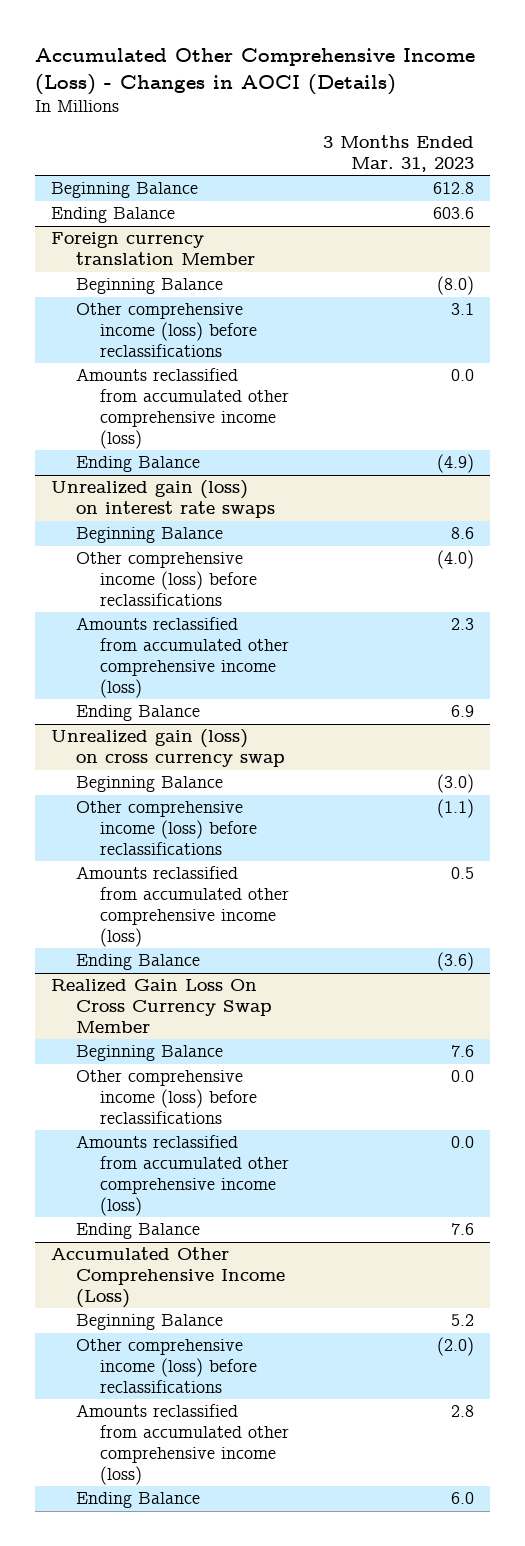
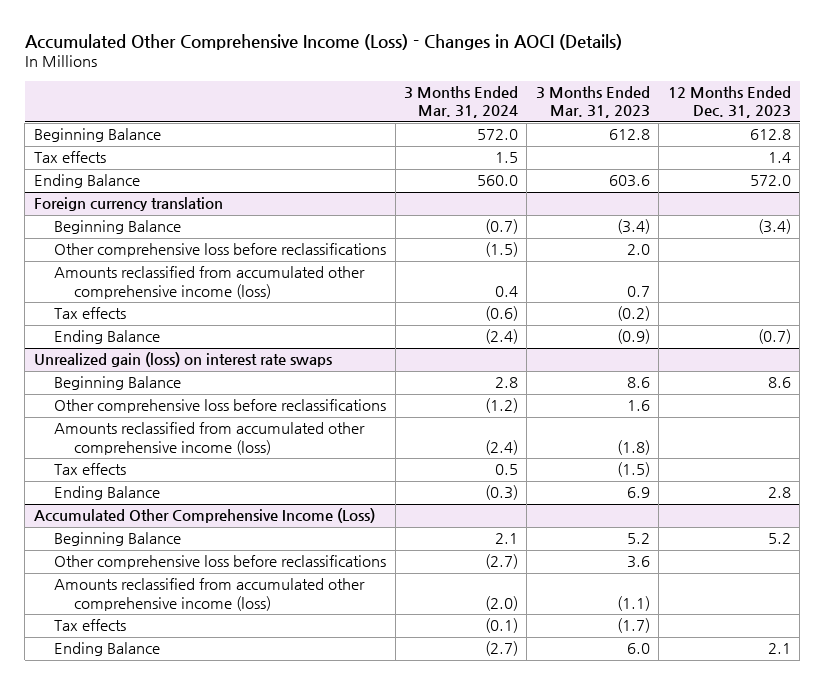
- | 3 Months Ended Mar. 31, 2023
+ | 3 Months Ended Mar. 31, 2024 | 3 Months Ended Mar. 31, 2023 | 12 Months Ended Dec. 31, 2023
+ Tax effects | 1.5 | | 1.4
- Foreign currency translation Member
- Beginning Balance | (8.0)
- Other comprehensive income (loss) before reclassifications | 3.1
- Amounts reclassified from accumulated other comprehensive income (loss) | 0.0
- Ending Balance | (4.9)
+ Foreign currency translation
+ Beginning Balance | (0.7) | (3.4) | (3.4)
+ Other comprehensive loss before reclassifications | (1.5) | 2.0 |
+ Amounts reclassified from accumulated other comprehensive income (loss) | 0.4 | 0.7 |
+ Tax effects | (0.6) | (0.2) |
+ Ending Balance | (2.4) | (0.9) | (0.7)
@ Unrealized gain (loss) on interest rate swaps
- Other comprehensive income (loss) before reclassifications | (4.0)
- Amounts reclassified from accumulated other comprehensive income (loss) | 2.3
+ Other comprehensive loss before reclassifications | (1.2) | 1.6 |
+ Amounts reclassified from accumulated other comprehensive income (loss) | (2.4) | (1.8) |
+ Tax effects | 0.5 | (1.5) |
- Unrealized gain (loss) on cross currency swap
- Beginning Balance | (3.0)
- Other comprehensive income (loss) before reclassifications | (1.1)
- Amounts reclassified from accumulated other comprehensive income (loss) | 0.5
- Ending Balance | (3.6)
- Realized Gain Loss On Cross Currency Swap Member
- Beginning Balance | 7.6
- Other comprehensive income (loss) before reclassifications | 0.0
- Amounts reclassified from accumulated other comprehensive income (loss) | 0.0
- Ending Balance | 7.6
@ Accumulated Other Comprehensive Income (Loss)
- Other comprehensive income (loss) before reclassifications | (2.0)
- Amounts reclassified from accumulated other comprehensive income (loss) | 2.8
+ Other comprehensive loss before reclassifications | (2.7) | 3.6 |
+ Amounts reclassified from accumulated other comprehensive income (loss) | (2.0) | (1.1) |
+ Tax effects | (0.1) | (1.7) |

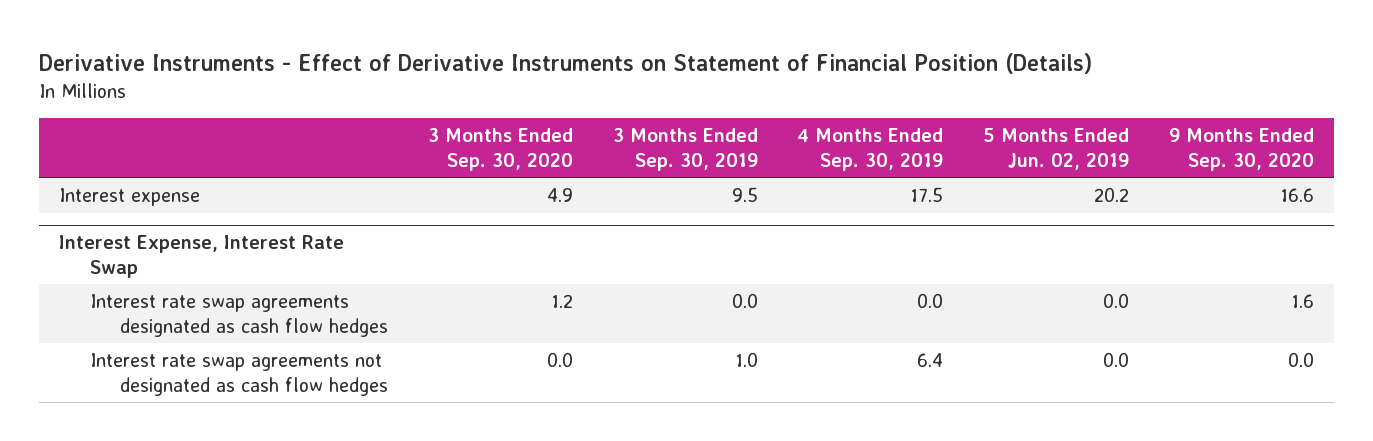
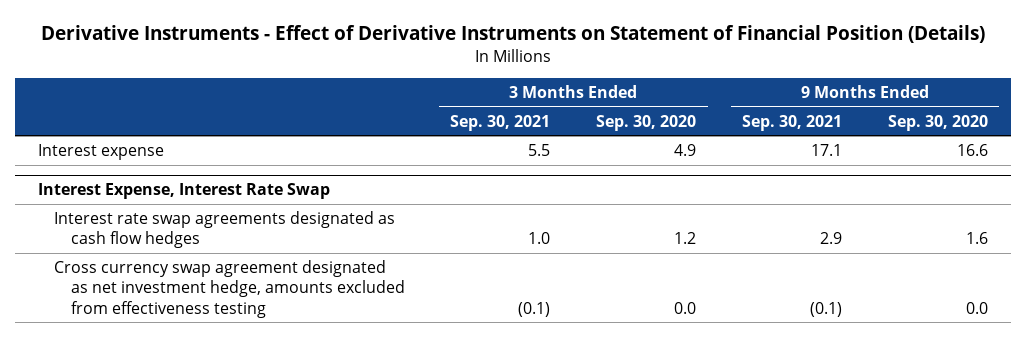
- | 3 Months Ended Sep. 30, 2020 | 3 Months Ended Sep. 30, 2019 | 4 Months Ended Sep. 30, 2019 | 5 Months Ended Jun. 02, 2019 | 9 Months Ended Sep. 30, 2020
+ | 3 Months Ended Sep. 30, 2021 | 3 Months Ended Sep. 30, 2020 | 9 Months Ended Sep. 30, 2021 | 9 Months Ended Sep. 30, 2020
@ Interest Expense, Interest Rate Swap
- Interest rate swap agreements not designated as cash flow hedges | 0.0 | 1.0 | 6.4 | 0.0 | 0.0
+ Cross currency swap agreement designated as net investment hedge, amounts excluded from effectiveness testing | (0.1) | 0.0 | (0.1) | 0.0

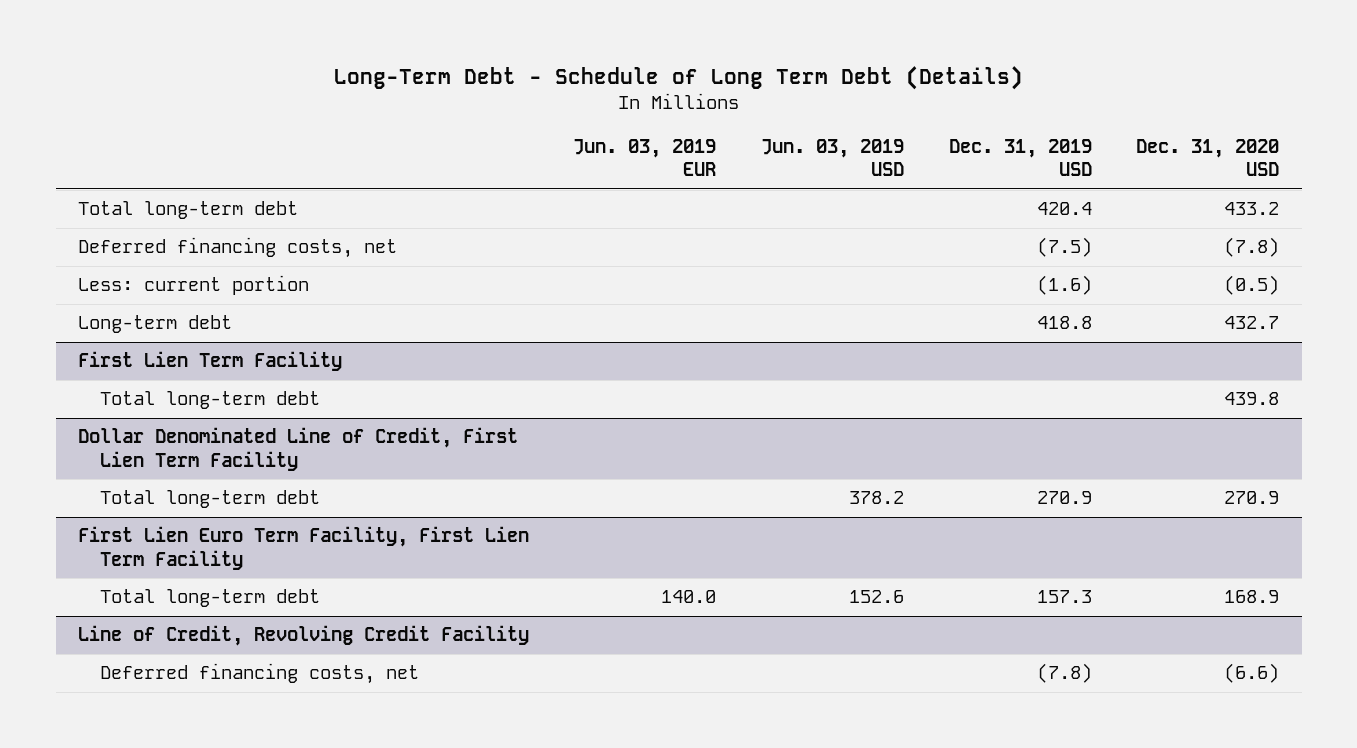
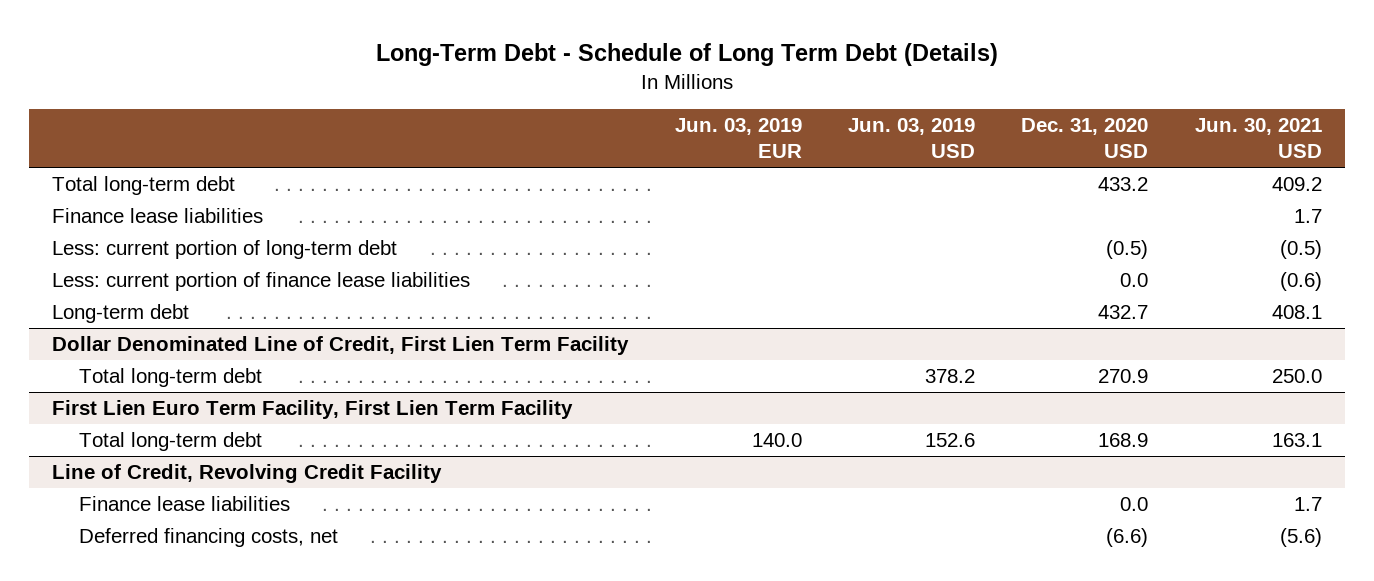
- | Jun. 03, 2019 EUR | Jun. 03, 2019 USD | Dec. 31, 2019 USD | Dec. 31, 2020 USD
+ | Jun. 03, 2019 EUR | Jun. 03, 2019 USD | Dec. 31, 2020 USD | Jun. 30, 2021 USD
- Deferred financing costs, net | | | (7.5) | (7.8)
- Less: current portion | | | (1.6) | (0.5)
+ Finance lease liabilities | | | | 1.7
+ Less: current portion of long-term debt | | | (0.5) | (0.5)
+ Less: current portion of finance lease liabilities | | | 0.0 | (0.6)
- First Lien Term Facility
- Total long-term debt | | | | 439.8
@ Line of Credit, Revolving Credit Facility
+ Finance lease liabilities | | | 0.0 | 1.7

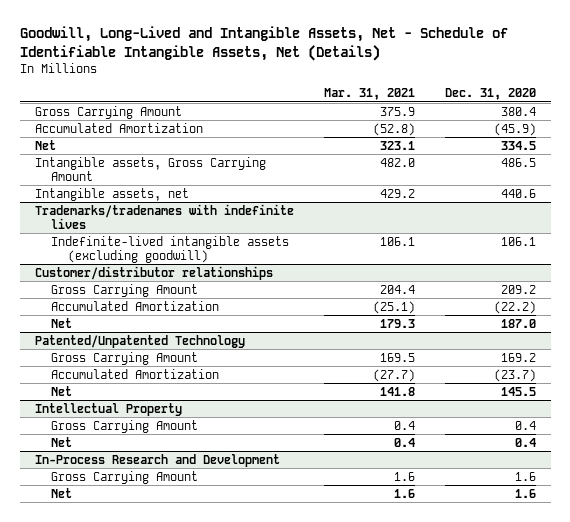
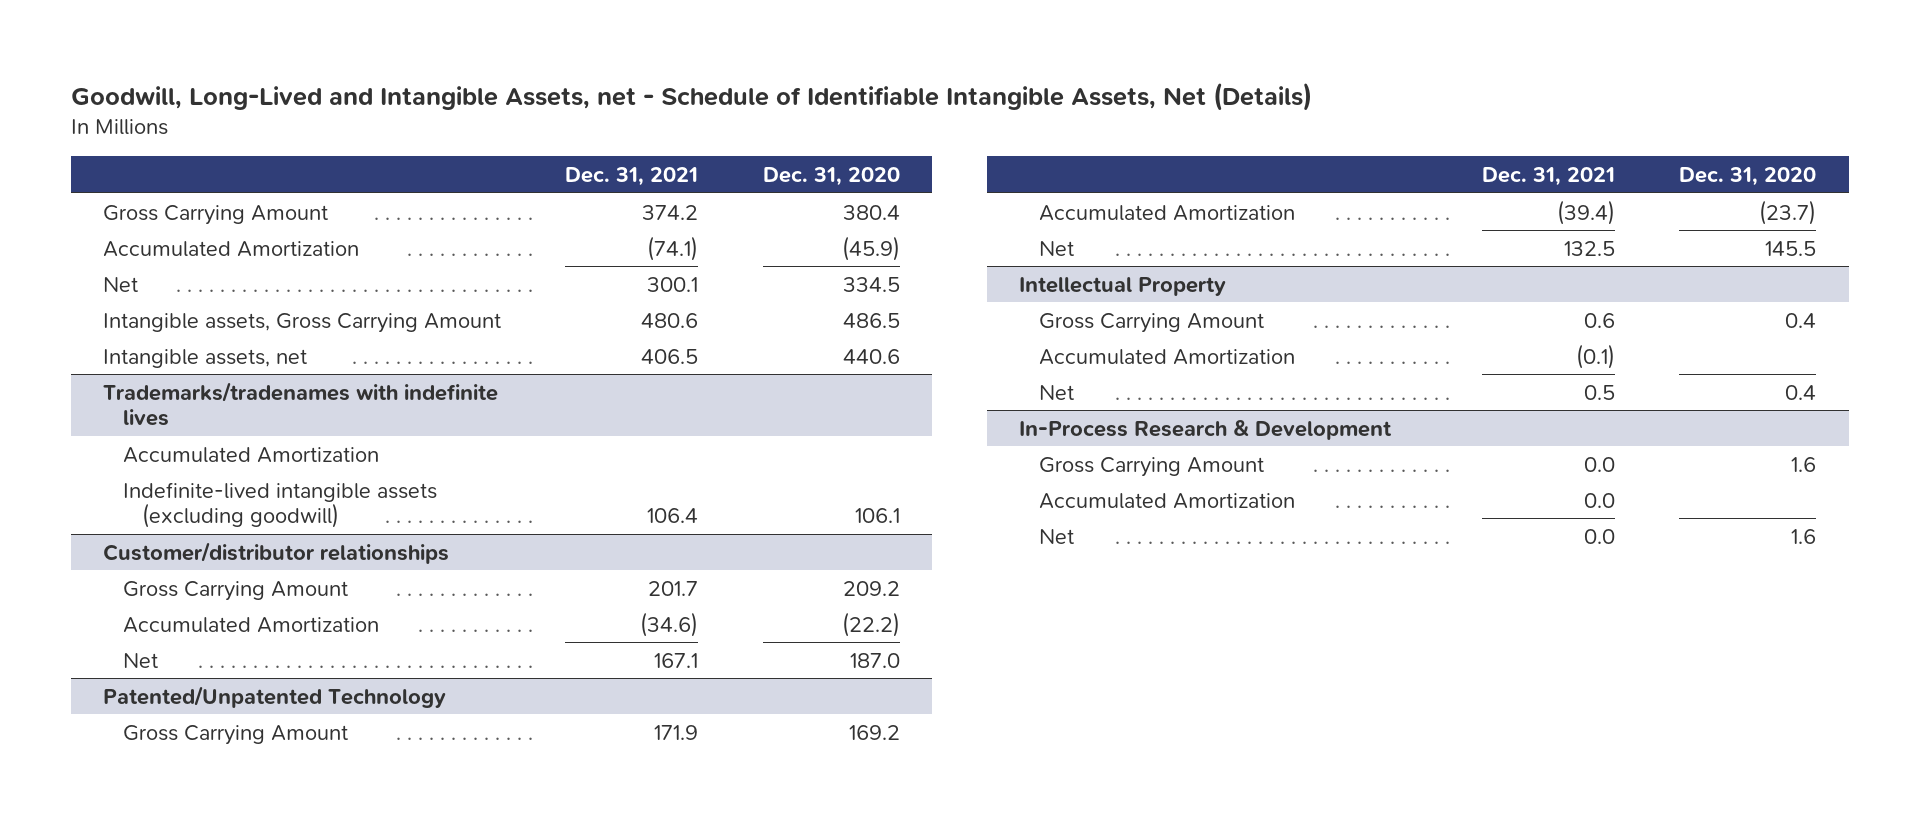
- Goodwill, Long-Lived and Intangible Assets, Net - Schedule of Identifiable Intangible Assets, Net (Details)
+ Goodwill, Long-Lived and Intangible Assets, net - Schedule of Identifiable Intangible Assets, Net (Details)
- | Mar. 31, 2021 | Dec. 31, 2020
+ | Dec. 31, 2021 | Dec. 31, 2020
@ Trademarks/tradenames with indefinite lives
+ Accumulated Amortization
@ Intellectual Property
+ Accumulated Amortization | (0.1) |
- In-Process Research and Development
+ In-Process Research & Development
+ Accumulated Amortization | 0.0 |

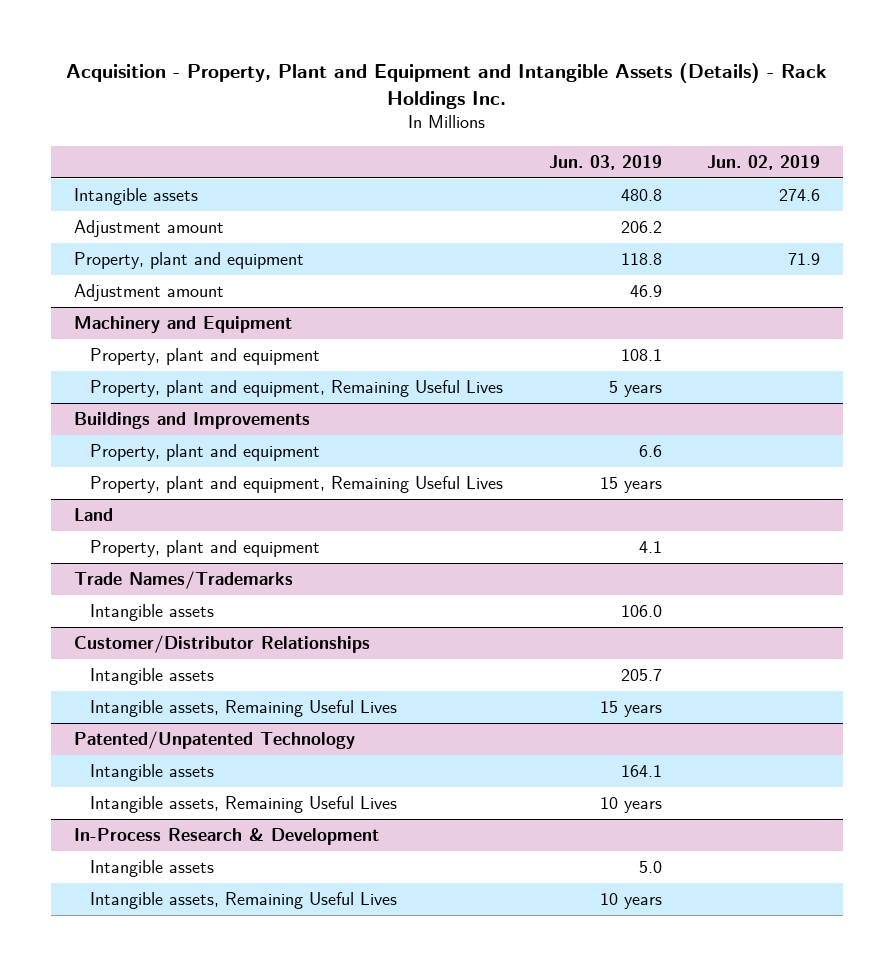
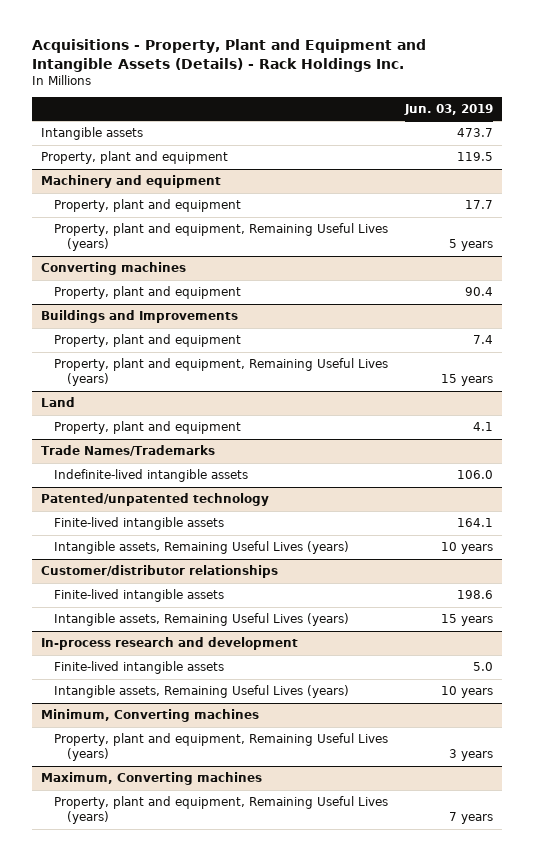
- Acquisition - Property, Plant and Equipment and Intangible Assets (Details) - Rack Holdings Inc.
+ Acquisitions - Property, Plant and Equipment and Intangible Assets (Details) - Rack Holdings Inc.
- | Jun. 03, 2019 | Jun. 02, 2019
+ | Jun. 03, 2019
- Intangible assets | 480.8 | 274.6
- Adjustment amount | 206.2 |
- Property, plant and equipment | 118.8 | 71.9
- Adjustment amount | 46.9 |
- Machinery and Equipment
- Property, plant and equipment | 108.1 |
- Property, plant and equipment, Remaining Useful Lives | 5 years |
+ Intangible assets | 473.7
+ Property, plant and equipment | 119.5
+ Machinery and equipment
+ Property, plant and equipment | 17.7
+ Property, plant and equipment, Remaining Useful Lives (years) | 5 years
+ Converting machines
+ Property, plant and equipment | 90.4
@ Buildings and Improvements
- Property, plant and equipment | 6.6 |
- Property, plant and equipment, Remaining Useful Lives | 15 years |
+ Property, plant and equipment | 7.4
+ Property, plant and equipment, Remaining Useful Lives (years) | 15 years
@ Trade Names/Trademarks
- Intangible assets | 106.0 |
- Customer/Distributor Relationships
- Intangible assets | 205.7 |
- Intangible assets, Remaining Useful Lives | 15 years |
- Patented/Unpatented Technology
- Intangible assets | 164.1 |
- Intangible assets, Remaining Useful Lives | 10 years |
- In-Process Research & Development
- Intangible assets | 5.0 |
- Intangible assets, Remaining Useful Lives | 10 years |
@ Trade Names/Trademarks
+ Indefinite-lived intangible assets | 106.0
+ Patented/unpatented technology
+ Finite-lived intangible assets | 164.1
+ Intangible assets, Remaining Useful Lives (years) | 10 years
+ Customer/distributor relationships
+ Finite-lived intangible assets | 198.6
+ Intangible assets, Remaining Useful Lives (years) | 15 years
+ In-process research and development
+ Finite-lived intangible assets | 5.0
+ Intangible assets, Remaining Useful Lives (years) | 10 years
+ Minimum, Converting machines
+ Property, plant and equipment, Remaining Useful Lives (years) | 3 years
+ Maximum, Converting machines
+ Property, plant and equipment, Remaining Useful Lives (years) | 7 years

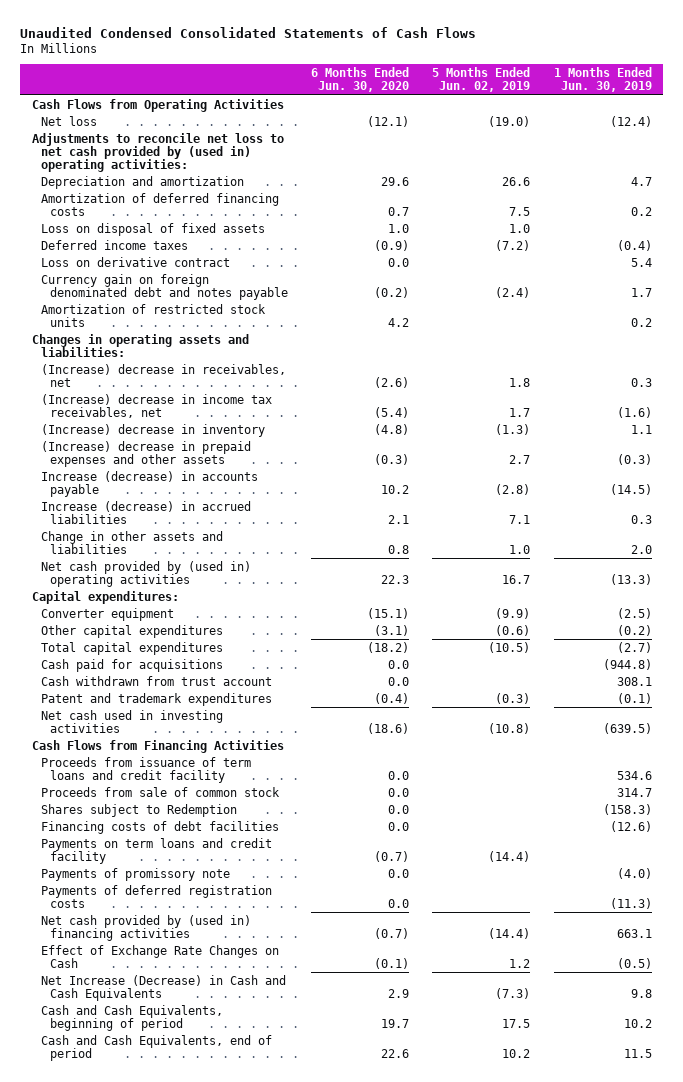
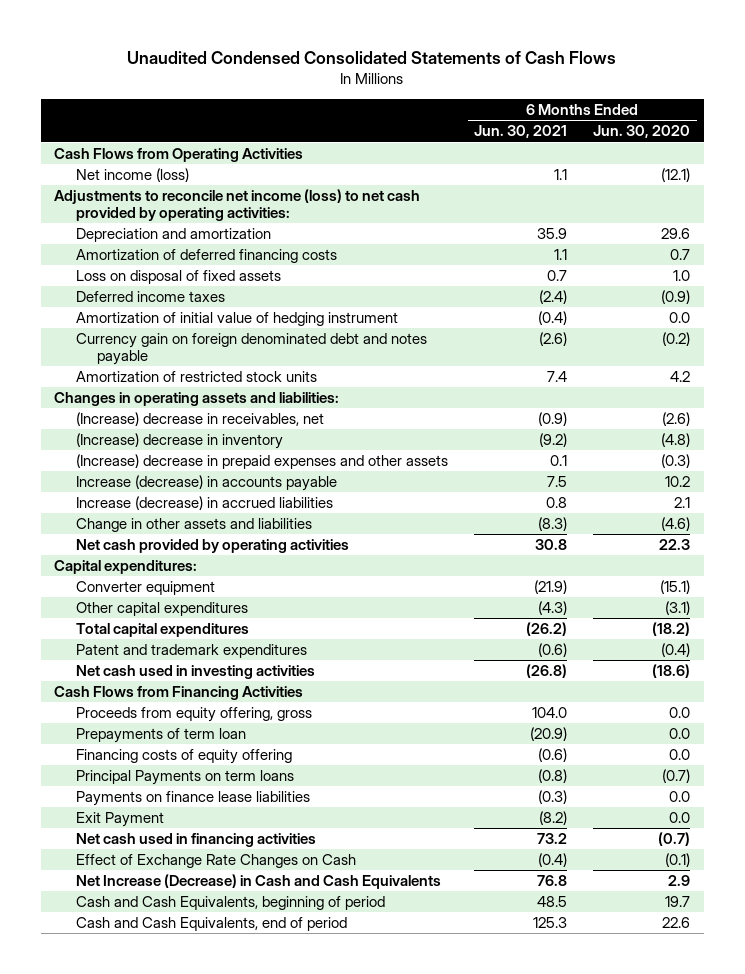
- | 6 Months Ended Jun. 30, 2020 | 5 Months Ended Jun. 02, 2019 | 1 Months Ended Jun. 30, 2019
+ | 6 Months Ended Jun. 30, 2021 | 6 Months Ended Jun. 30, 2020
- Net loss | (12.1) | (19.0) | (12.4)
- Adjustments to reconcile net loss to net cash provided by (used in) operating activities:
+ Net income (loss) | 1.1 | (12.1)
+ Adjustments to reconcile net income (loss) to net cash provided by operating activities:
- Loss on derivative contract | 0.0 | | 5.4
+ Amortization of initial value of hedging instrument | (0.4) | 0.0
- (Increase) decrease in income tax receivables, net | (5.4) | 1.7 | (1.6)
- Change in other assets and liabilities | 0.8 | 1.0 | 2.0
- Net cash provided by (used in) operating activities | 22.3 | 16.7 | (13.3)
+ Change in other assets and liabilities | (8.3) | (4.6)
+ Net cash provided by operating activities | 30.8 | 22.3
- Cash paid for acquisitions | 0.0 | | (944.8)
- Cash withdrawn from trust account | 0.0 | | 308.1
- Proceeds from issuance of term loans and credit facility | 0.0 | | 534.6
- Proceeds from sale of common stock | 0.0 | | 314.7
- Shares subject to Redemption | 0.0 | | (158.3)
- Financing costs of debt facilities | 0.0 | | (12.6)
- Payments on term loans and credit facility | (0.7) | (14.4) |
- Payments of promissory note | 0.0 | | (4.0)
- Payments of deferred registration costs | 0.0 | | (11.3)
- Net cash provided by (used in) financing activities | (0.7) | (14.4) | 663.1
+ Proceeds from equity offering, gross | 104.0 | 0.0
+ Prepayments of term loan | (20.9) | 0.0
+ Financing costs of equity offering | (0.6) | 0.0
+ Principal Payments on term loans | (0.8) | (0.7)
+ Payments on finance lease liabilities | (0.3) | 0.0
+ Exit Payment | (8.2) | 0.0
+ Net cash used in financing activities | 73.2 | (0.7)

